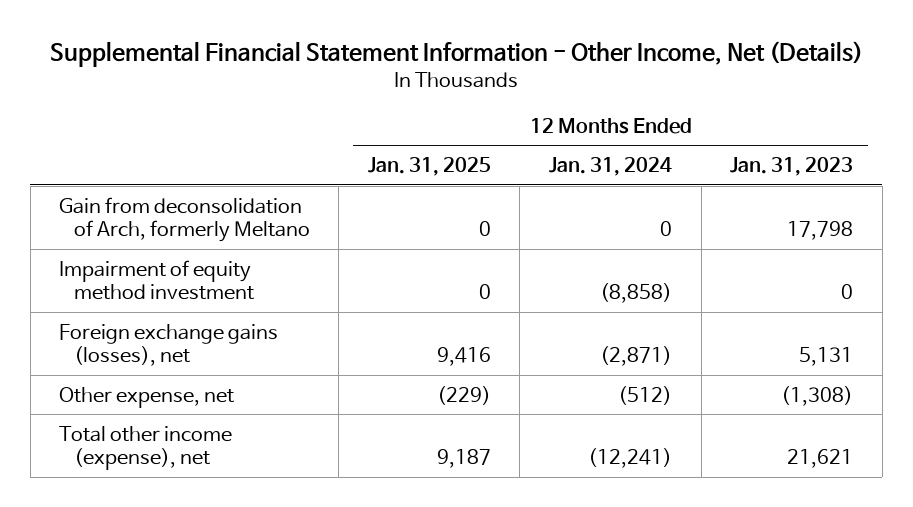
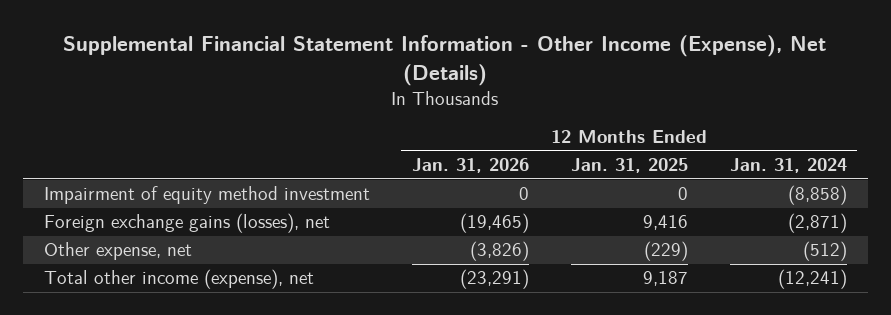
- Supplemental Financial Statement Information - Other Income, Net (Details)
+ Supplemental Financial Statement Information - Other Income (Expense), Net (Details)
- | 12 Months Ended Jan. 31, 2025 | 12 Months Ended Jan. 31, 2024 | 12 Months Ended Jan. 31, 2023
+ | 12 Months Ended Jan. 31, 2026 | 12 Months Ended Jan. 31, 2025 | 12 Months Ended Jan. 31, 2024
- Gain from deconsolidation of Arch, formerly Meltano | 0 | 0 | 17,798

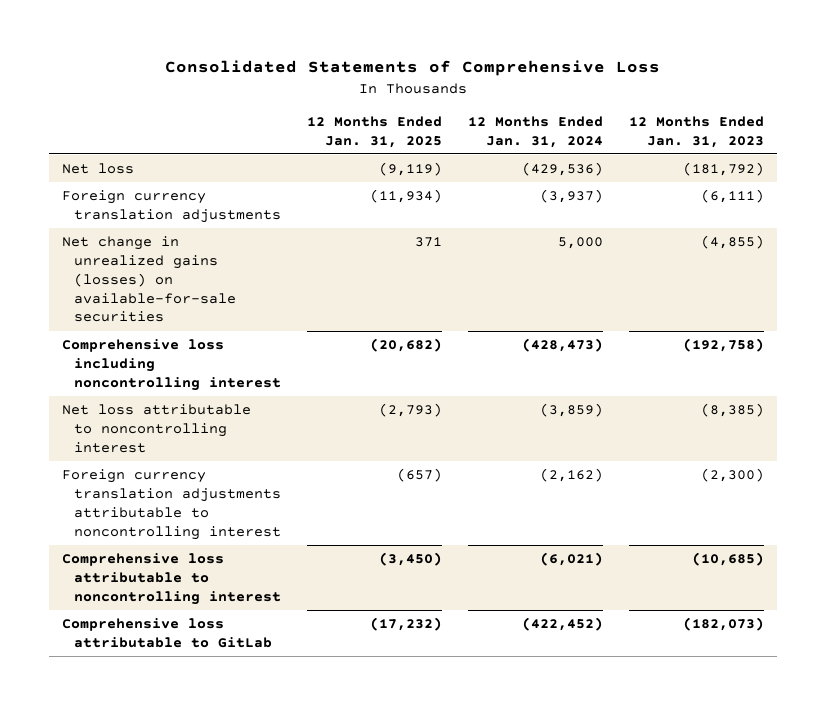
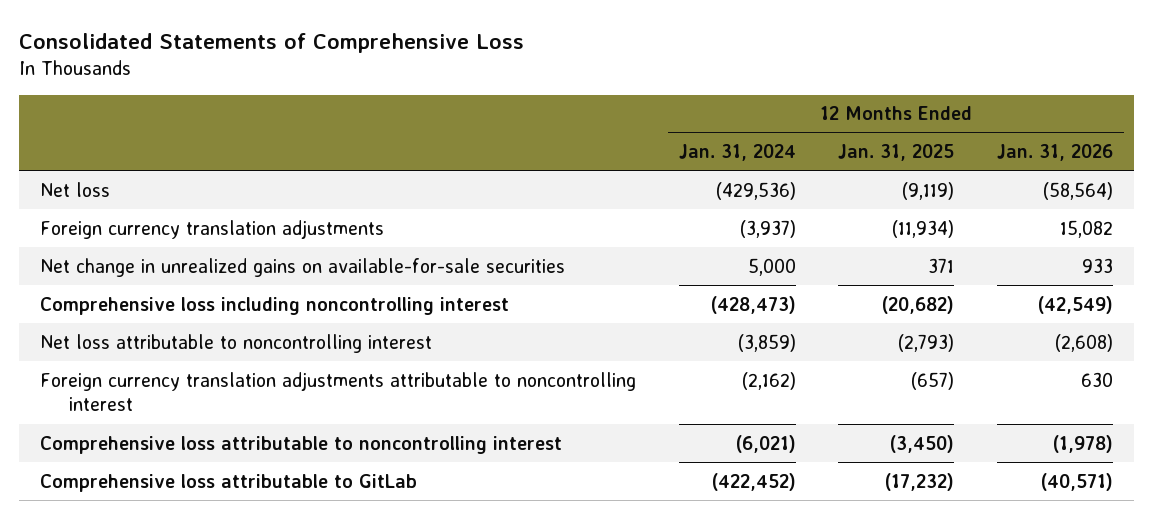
- | 12 Months Ended Jan. 31, 2025 | 12 Months Ended Jan. 31, 2024 | 12 Months Ended Jan. 31, 2023
+ | 12 Months Ended Jan. 31, 2024 | 12 Months Ended Jan. 31, 2025 | 12 Months Ended Jan. 31, 2026
- Net change in unrealized gains (losses) on available-for-sale securities | 371 | 5,000 | (4,855)
+ Net change in unrealized gains on available-for-sale securities | 5,000 | 371 | 933

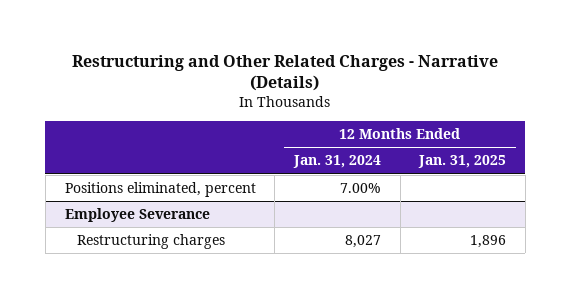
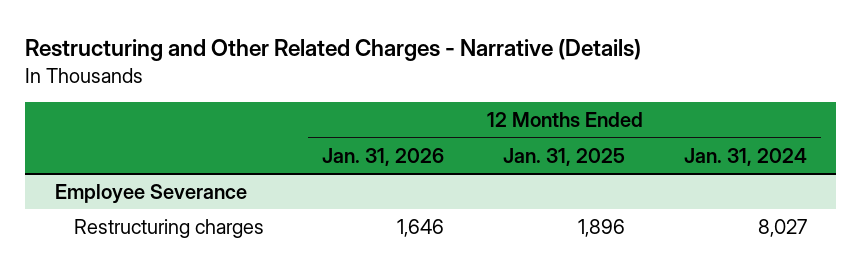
- | 12 Months Ended Jan. 31, 2024 | 12 Months Ended Jan. 31, 2025
+ | 12 Months Ended Jan. 31, 2026 | 12 Months Ended Jan. 31, 2025 | 12 Months Ended Jan. 31, 2024
- Positions eliminated, percent | 7.00% |

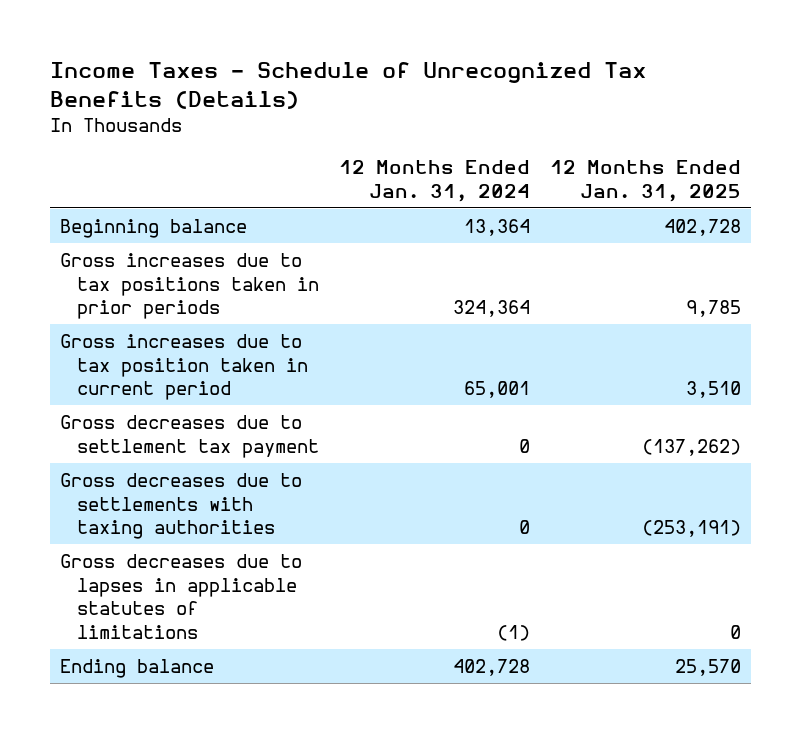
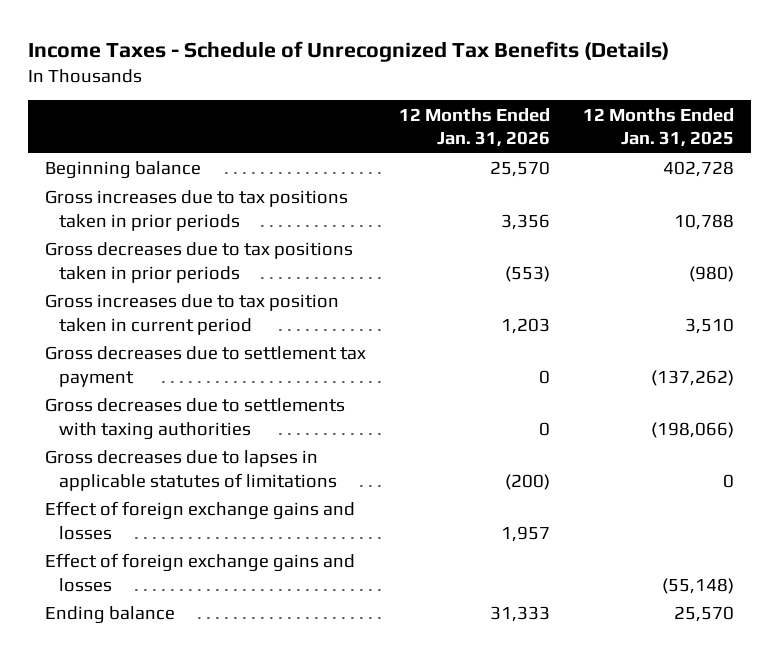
- | 12 Months Ended Jan. 31, 2024 | 12 Months Ended Jan. 31, 2025
+ | 12 Months Ended Jan. 31, 2026 | 12 Months Ended Jan. 31, 2025
- Gross increases due to tax positions taken in prior periods | 324,364 | 9,785
+ Gross increases due to tax positions taken in prior periods | 3,356 | 10,788
+ Gross decreases due to tax positions taken in prior periods | (553) | (980)
- Gross decreases due to settlements with taxing authorities | 0 | (253,191)
+ Gross decreases due to settlements with taxing authorities | 0 | (198,066)
+ Effect of foreign exchange gains and losses | 1,957 |
+ Effect of foreign exchange gains and losses | | (55,148)

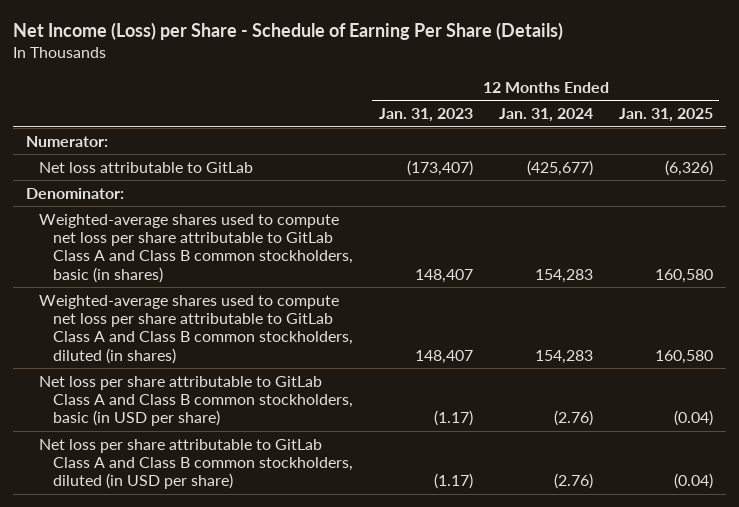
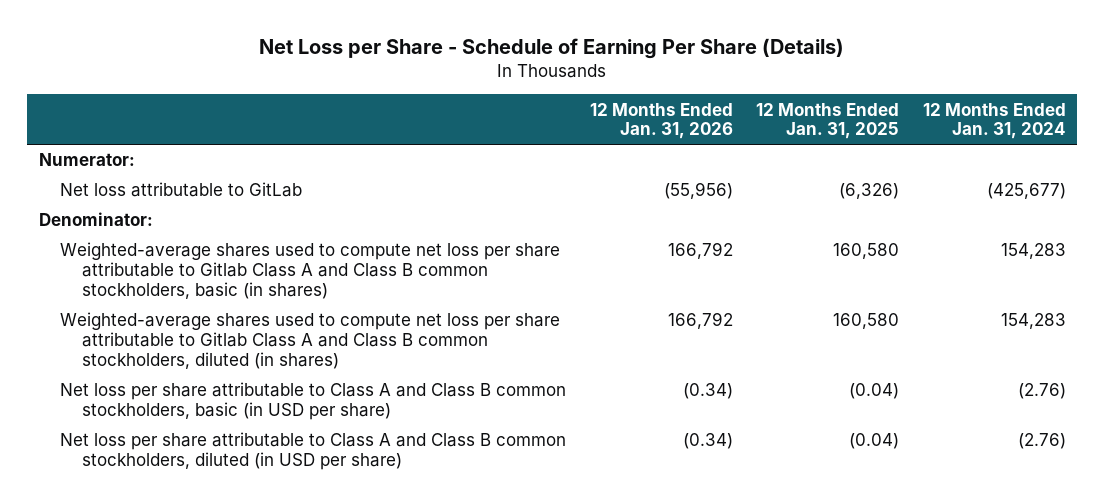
- Net Income (Loss) per Share - Schedule of Earning Per Share (Details)
+ Net Loss per Share - Schedule of Earning Per Share (Details)
- | 12 Months Ended Jan. 31, 2023 | 12 Months Ended Jan. 31, 2024 | 12 Months Ended Jan. 31, 2025
+ | 12 Months Ended Jan. 31, 2026 | 12 Months Ended Jan. 31, 2025 | 12 Months Ended Jan. 31, 2024
- Weighted-average shares used to compute net loss per share attributable to GitLab Class A and Class B common stockholders, basic (in shares) | 148,407 | 154,283 | 160,580
- Weighted-average shares used to compute net loss per share attributable to GitLab Class A and Class B common stockholders, diluted (in shares) | 148,407 | 154,283 | 160,580
- Net loss per share attributable to GitLab Class A and Class B common stockholders, basic (in USD per share) | (1.17) | (2.76) | (0.04)
- Net loss per share attributable to GitLab Class A and Class B common stockholders, diluted (in USD per share) | (1.17) | (2.76) | (0.04)
+ Weighted-average shares used to compute net loss per share attributable to Gitlab Class A and Class B common stockholders, basic (in shares) | 166,792 | 160,580 | 154,283
+ Weighted-average shares used to compute net loss per share attributable to Gitlab Class A and Class B common stockholders, diluted (in shares) | 166,792 | 160,580 | 154,283
+ Net loss per share attributable to Class A and Class B common stockholders, basic (in USD per share) | (0.34) | (0.04) | (2.76)
+ Net loss per share attributable to Class A and Class B common stockholders, diluted (in USD per share) | (0.34) | (0.04) | (2.76)

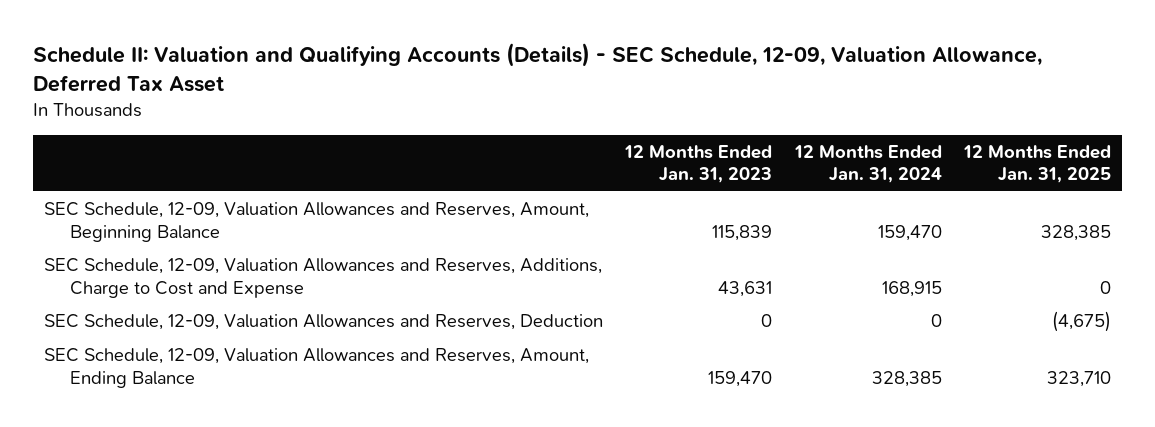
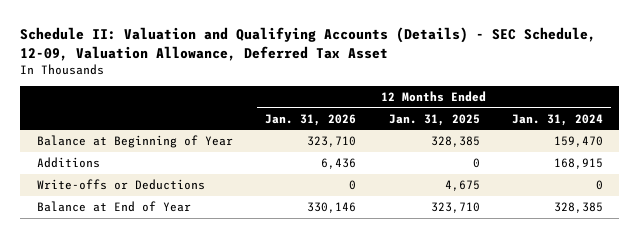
- | 12 Months Ended Jan. 31, 2023 | 12 Months Ended Jan. 31, 2024 | 12 Months Ended Jan. 31, 2025
+ | 12 Months Ended Jan. 31, 2026 | 12 Months Ended Jan. 31, 2025 | 12 Months Ended Jan. 31, 2024
- SEC Schedule, 12-09, Valuation Allowances and Reserves, Amount, Beginning Balance | 115,839 | 159,470 | 328,385
- SEC Schedule, 12-09, Valuation Allowances and Reserves, Additions, Charge to Cost and Expense | 43,631 | 168,915 | 0
- SEC Schedule, 12-09, Valuation Allowances and Reserves, Deduction | 0 | 0 | (4,675)
- SEC Schedule, 12-09, Valuation Allowances and Reserves, Amount, Ending Balance | 159,470 | 328,385 | 323,710
+ Balance at Beginning of Year | 323,710 | 328,385 | 159,470
+ Additions | 6,436 | 0 | 168,915
+ Write-offs or Deductions | 0 | 4,675 | 0
+ Balance at End of Year | 330,146 | 323,710 | 328,385

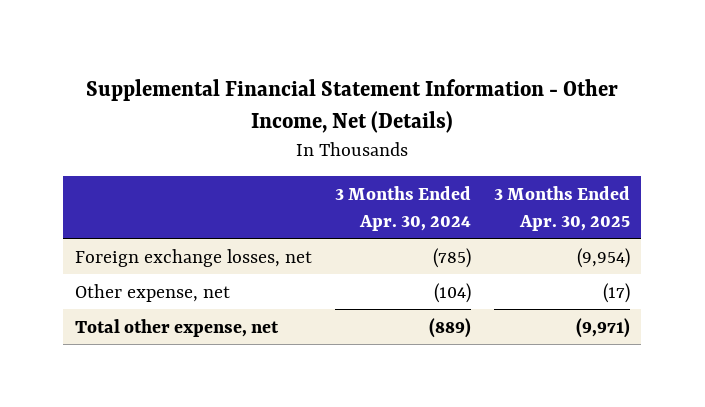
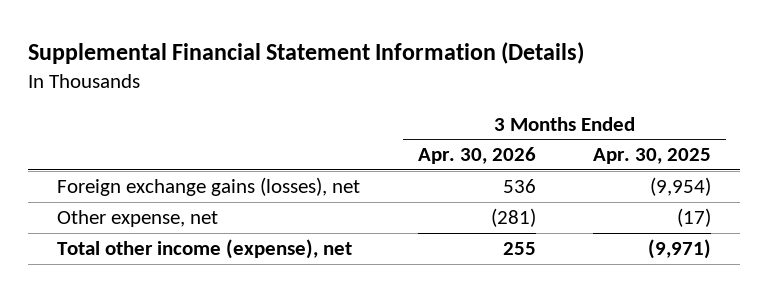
- Supplemental Financial Statement Information - Other Income, Net (Details)
+ Supplemental Financial Statement Information (Details)
- | 3 Months Ended Apr. 30, 2024 | 3 Months Ended Apr. 30, 2025
+ | 3 Months Ended Apr. 30, 2026 | 3 Months Ended Apr. 30, 2025
- Foreign exchange losses, net | (785) | (9,954)
+ Foreign exchange gains (losses), net | 536 | (9,954)
- Total other expense, net | (889) | (9,971)
+ Total other income (expense), net | 255 | (9,971)

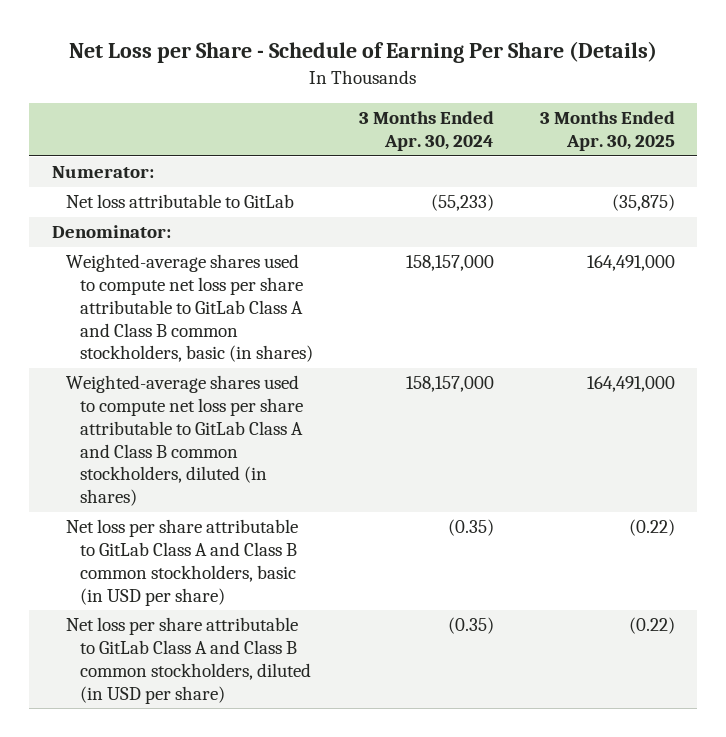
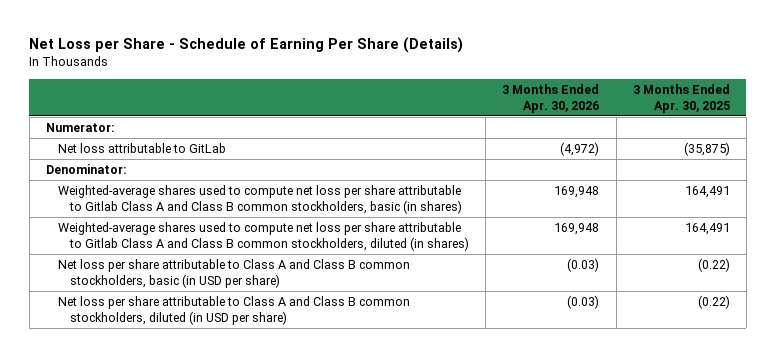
- | 3 Months Ended Apr. 30, 2024 | 3 Months Ended Apr. 30, 2025
+ | 3 Months Ended Apr. 30, 2026 | 3 Months Ended Apr. 30, 2025
- Weighted-average shares used to compute net loss per share attributable to GitLab Class A and Class B common stockholders, basic (in shares) | 158,157,000 | 164,491,000
- Weighted-average shares used to compute net loss per share attributable to GitLab Class A and Class B common stockholders, diluted (in shares) | 158,157,000 | 164,491,000
- Net loss per share attributable to GitLab Class A and Class B common stockholders, basic (in USD per share) | (0.35) | (0.22)
- Net loss per share attributable to GitLab Class A and Class B common stockholders, diluted (in USD per share) | (0.35) | (0.22)
+ Weighted-average shares used to compute net loss per share attributable to Gitlab Class A and Class B common stockholders, basic (in shares) | 169,948 | 164,491
+ Weighted-average shares used to compute net loss per share attributable to Gitlab Class A and Class B common stockholders, diluted (in shares) | 169,948 | 164,491
+ Net loss per share attributable to Class A and Class B common stockholders, basic (in USD per share) | (0.03) | (0.22)
+ Net loss per share attributable to Class A and Class B common stockholders, diluted (in USD per share) | (0.03) | (0.22)

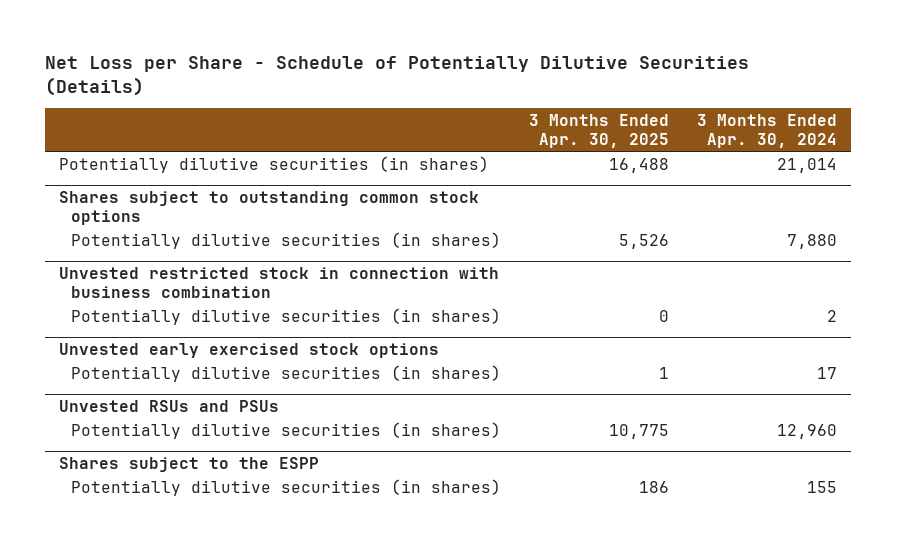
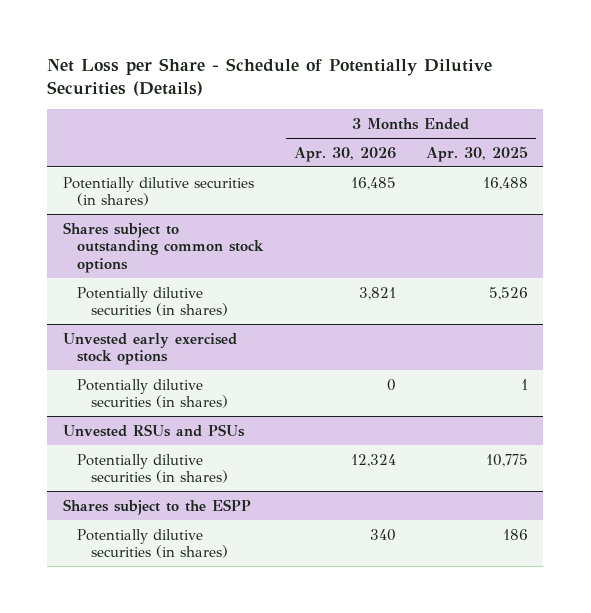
- | 3 Months Ended Apr. 30, 2025 | 3 Months Ended Apr. 30, 2024
+ | 3 Months Ended Apr. 30, 2026 | 3 Months Ended Apr. 30, 2025
- Unvested restricted stock in connection with business combination
- Potentially dilutive securities (in shares) | 0 | 2

